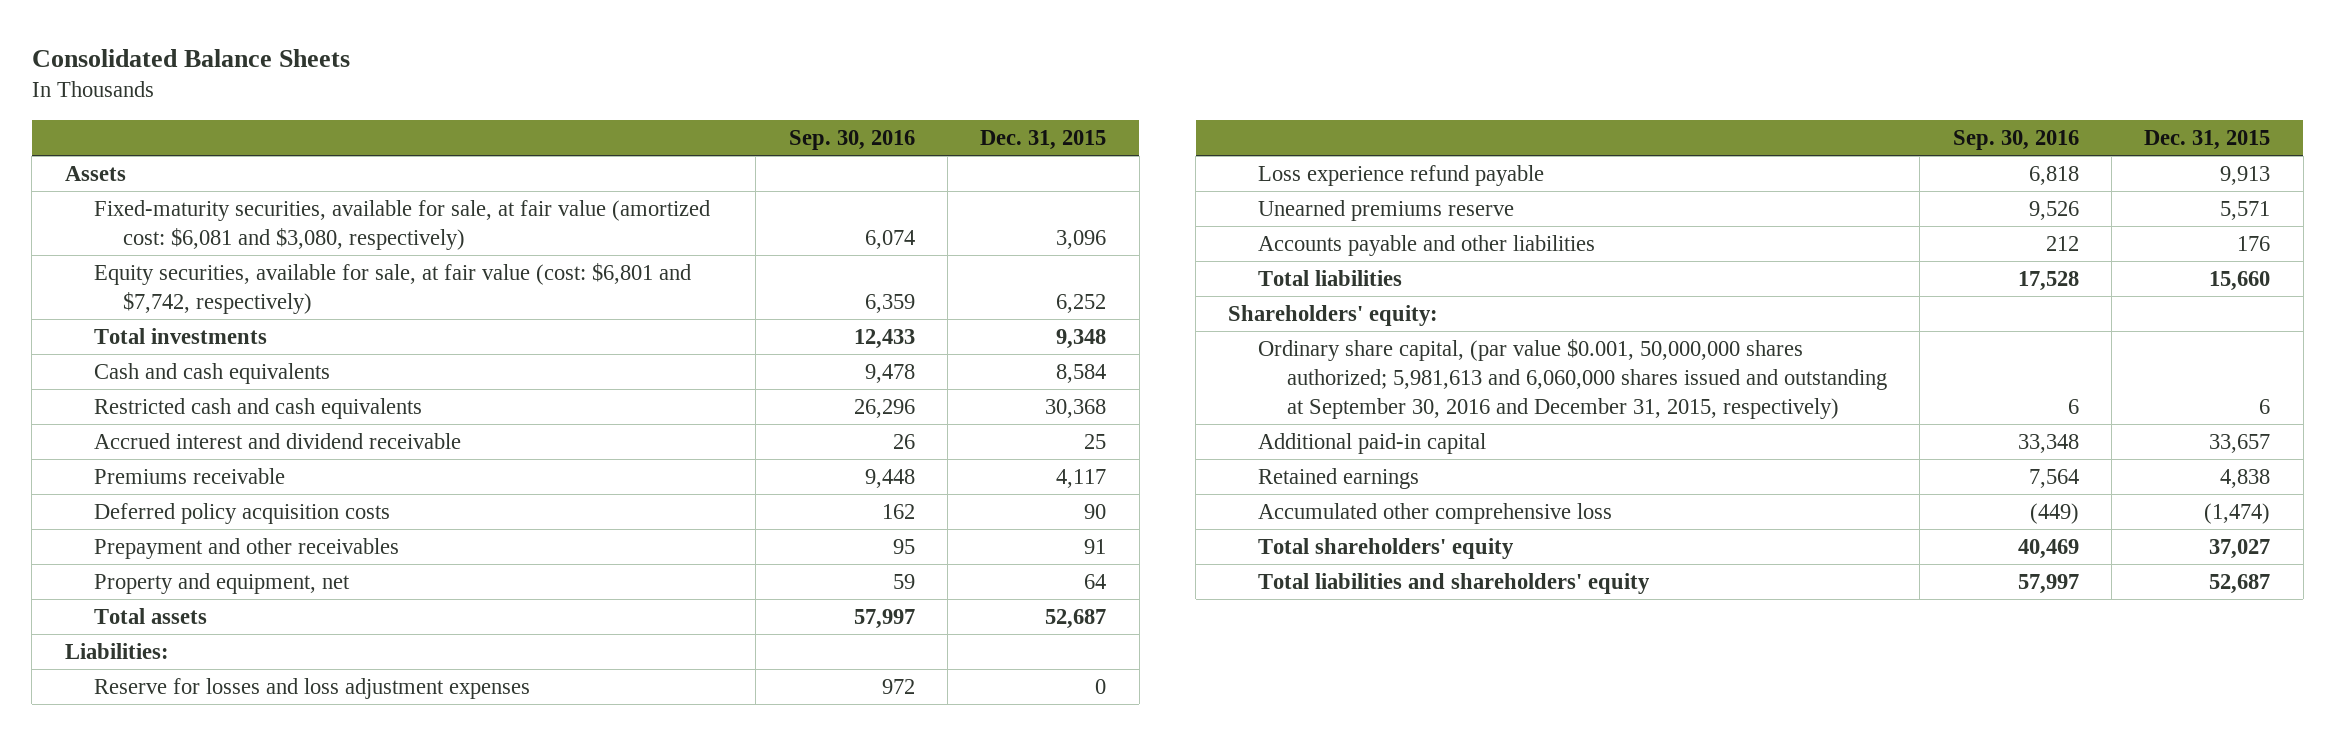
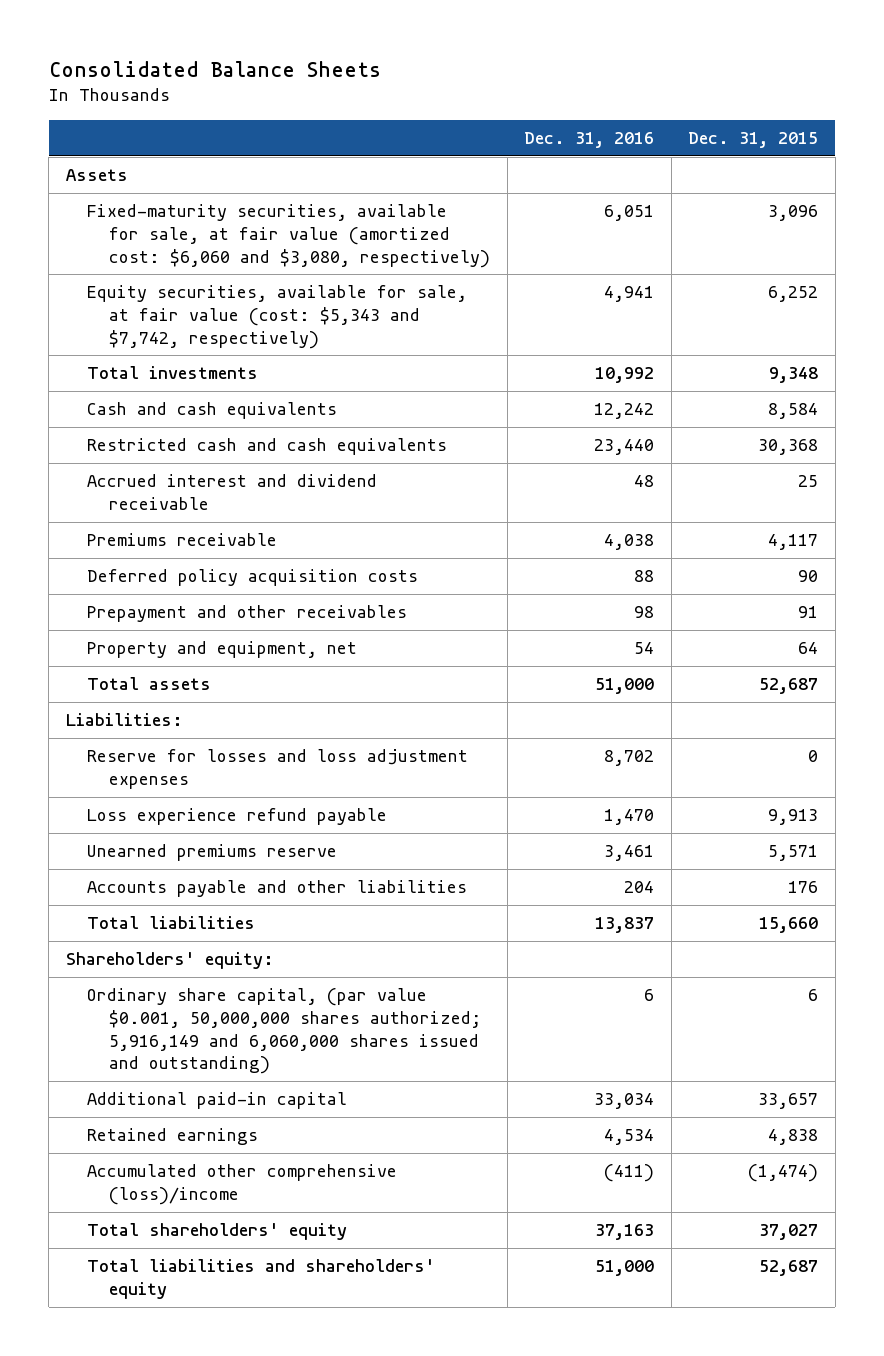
- | Sep. 30, 2016 | Dec. 31, 2015
+ | Dec. 31, 2016 | Dec. 31, 2015
- Fixed-maturity securities, available for sale, at fair value (amortized cost: $6,081 and $3,080, respectively) | 6,074 | 3,096
- Equity securities, available for sale, at fair value (cost: $6,801 and $7,742, respectively) | 6,359 | 6,252
+ Fixed-maturity securities, available for sale, at fair value (amortized cost: $6,060 and $3,080, respectively) | 6,051 | 3,096
+ Equity securities, available for sale, at fair value (cost: $5,343 and $7,742, respectively) | 4,941 | 6,252
- Ordinary share capital, (par value $0.001, 50,000,000 shares authorized; 5,981,613 and 6,060,000 shares issued and outstanding at September 30, 2016 and December 31, 2015, respectively) | 6 | 6
+ Ordinary share capital, (par value $0.001, 50,000,000 shares authorized; 5,916,149 and 6,060,000 shares issued and outstanding) | 6 | 6
- Accumulated other comprehensive loss | (449) | (1,474)
+ Accumulated other comprehensive (loss)/income | (411) | (1,474)

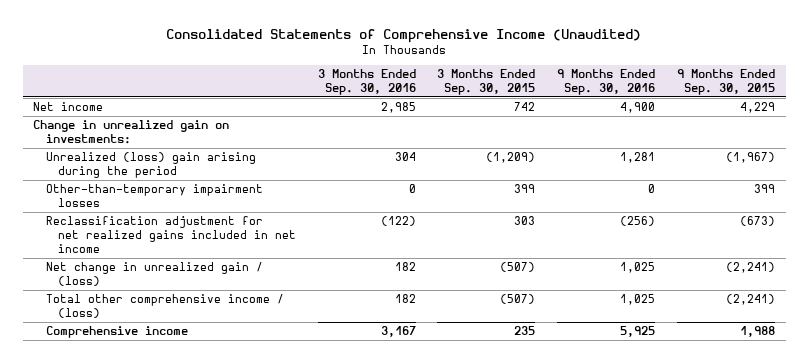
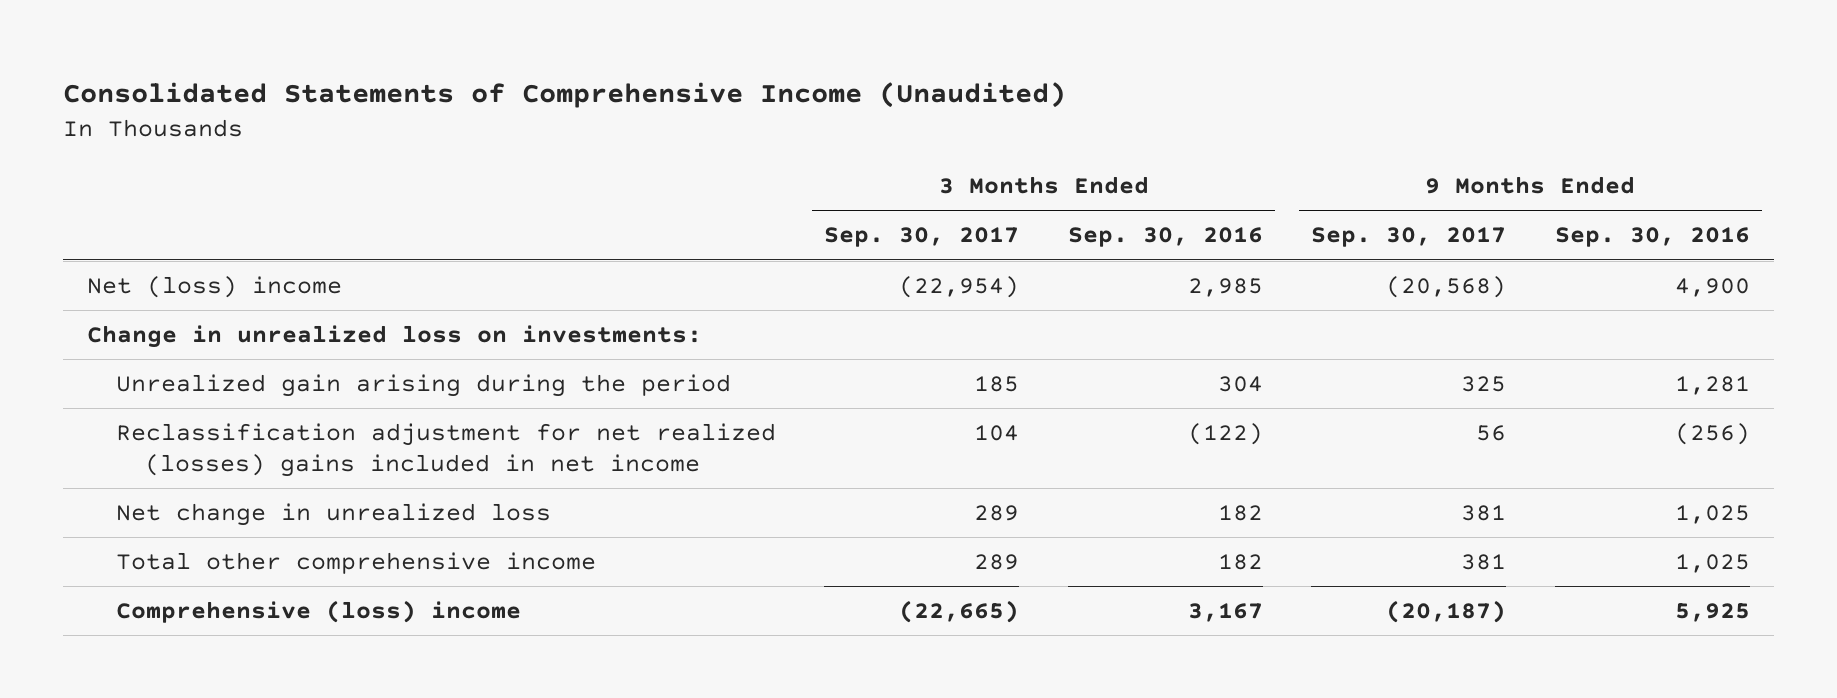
- | 3 Months Ended Sep. 30, 2016 | 3 Months Ended Sep. 30, 2015 | 9 Months Ended Sep. 30, 2016 | 9 Months Ended Sep. 30, 2015
+ | 3 Months Ended Sep. 30, 2017 | 3 Months Ended Sep. 30, 2016 | 9 Months Ended Sep. 30, 2017 | 9 Months Ended Sep. 30, 2016
- Net income | 2,985 | 742 | 4,900 | 4,229
- Change in unrealized gain on investments:
- Unrealized (loss) gain arising during the period | 304 | (1,209) | 1,281 | (1,967)
- Other-than-temporary impairment losses | 0 | 399 | 0 | 399
- Reclassification adjustment for net realized gains included in net income | (122) | 303 | (256) | (673)
- Net change in unrealized gain / (loss) | 182 | (507) | 1,025 | (2,241)
- Total other comprehensive income / (loss) | 182 | (507) | 1,025 | (2,241)
- Comprehensive income | 3,167 | 235 | 5,925 | 1,988
+ Net (loss) income | (22,954) | 2,985 | (20,568) | 4,900
+ Change in unrealized loss on investments:
+ Unrealized gain arising during the period | 185 | 304 | 325 | 1,281
+ Reclassification adjustment for net realized (losses) gains included in net income | 104 | (122) | 56 | (256)
+ Net change in unrealized loss | 289 | 182 | 381 | 1,025
+ Total other comprehensive income | 289 | 182 | 381 | 1,025
+ Comprehensive (loss) income | (22,665) | 3,167 | (20,187) | 5,925

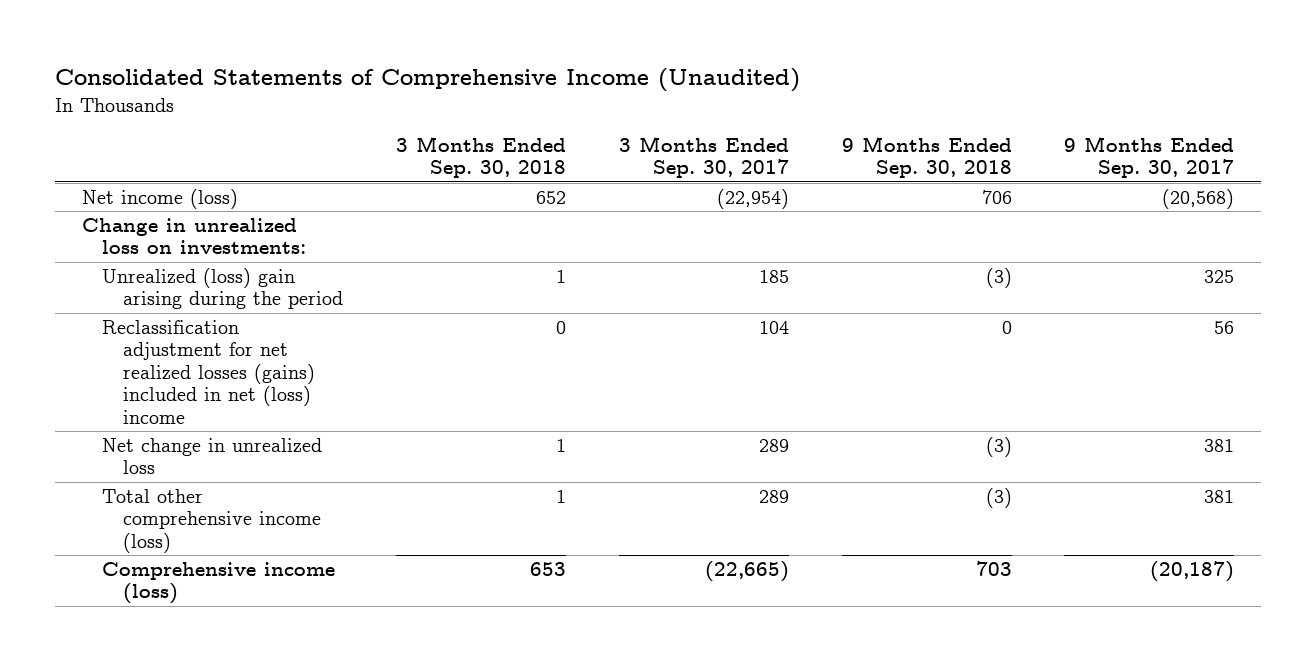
- | 3 Months Ended Sep. 30, 2017 | 3 Months Ended Sep. 30, 2016 | 9 Months Ended Sep. 30, 2017 | 9 Months Ended Sep. 30, 2016
+ | 3 Months Ended Sep. 30, 2018 | 3 Months Ended Sep. 30, 2017 | 9 Months Ended Sep. 30, 2018 | 9 Months Ended Sep. 30, 2017
- Net (loss) income | (22,954) | 2,985 | (20,568) | 4,900
+ Net income (loss) | 652 | (22,954) | 706 | (20,568)
- Unrealized gain arising during the period | 185 | 304 | 325 | 1,281
- Reclassification adjustment for net realized (losses) gains included in net income | 104 | (122) | 56 | (256)
+ Unrealized (loss) gain arising during the period | 1 | 185 | (3) | 325
+ Reclassification adjustment for net realized losses (gains) included in net (loss) income | 0 | 104 | 0 | 56
- Total other comprehensive income | 289 | 182 | 381 | 1,025
- Comprehensive (loss) income | (22,665) | 3,167 | (20,187) | 5,925
+ Total other comprehensive income (loss) | 1 | 289 | (3) | 381
+ Comprehensive income (loss) | 653 | (22,665) | 703 | (20,187)

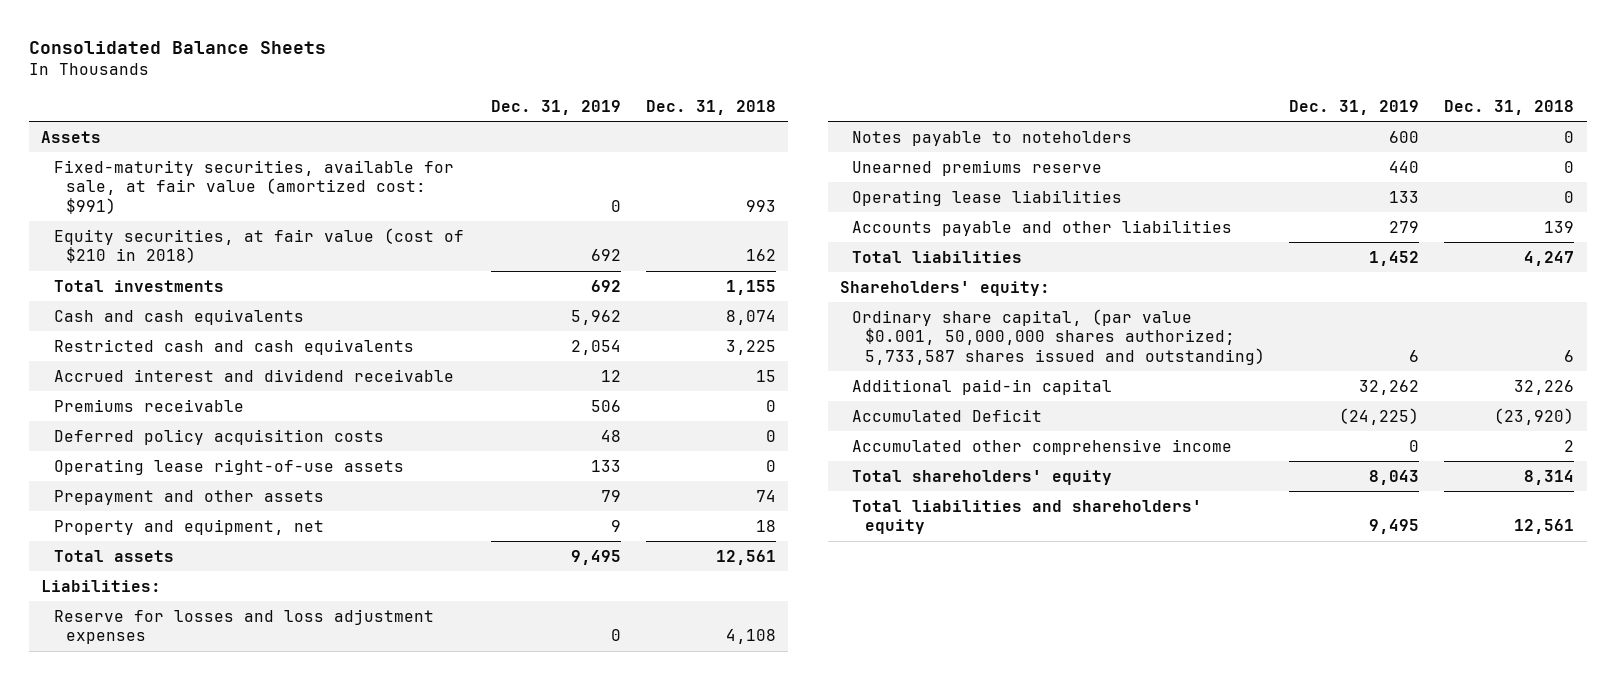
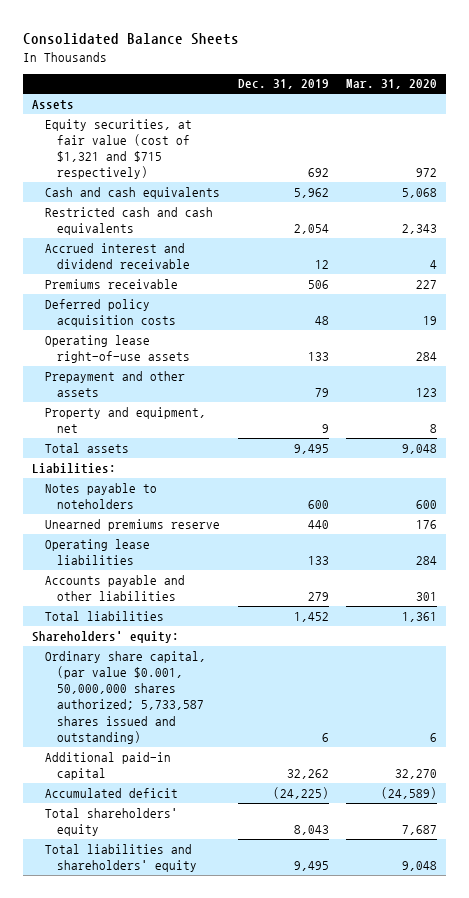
- | Dec. 31, 2019 | Dec. 31, 2018
+ | Dec. 31, 2019 | Mar. 31, 2020
- Fixed-maturity securities, available for sale, at fair value (amortized cost: $991) | 0 | 993
- Equity securities, at fair value (cost of $210 in 2018) | 692 | 162
- Total investments | 692 | 1,155
+ Equity securities, at fair value (cost of $1,321 and $715 respectively) | 692 | 972
- Reserve for losses and loss adjustment expenses | 0 | 4,108
- Accumulated Deficit | (24,225) | (23,920)
- Accumulated other comprehensive income | 0 | 2
+ Accumulated deficit | (24,225) | (24,589)

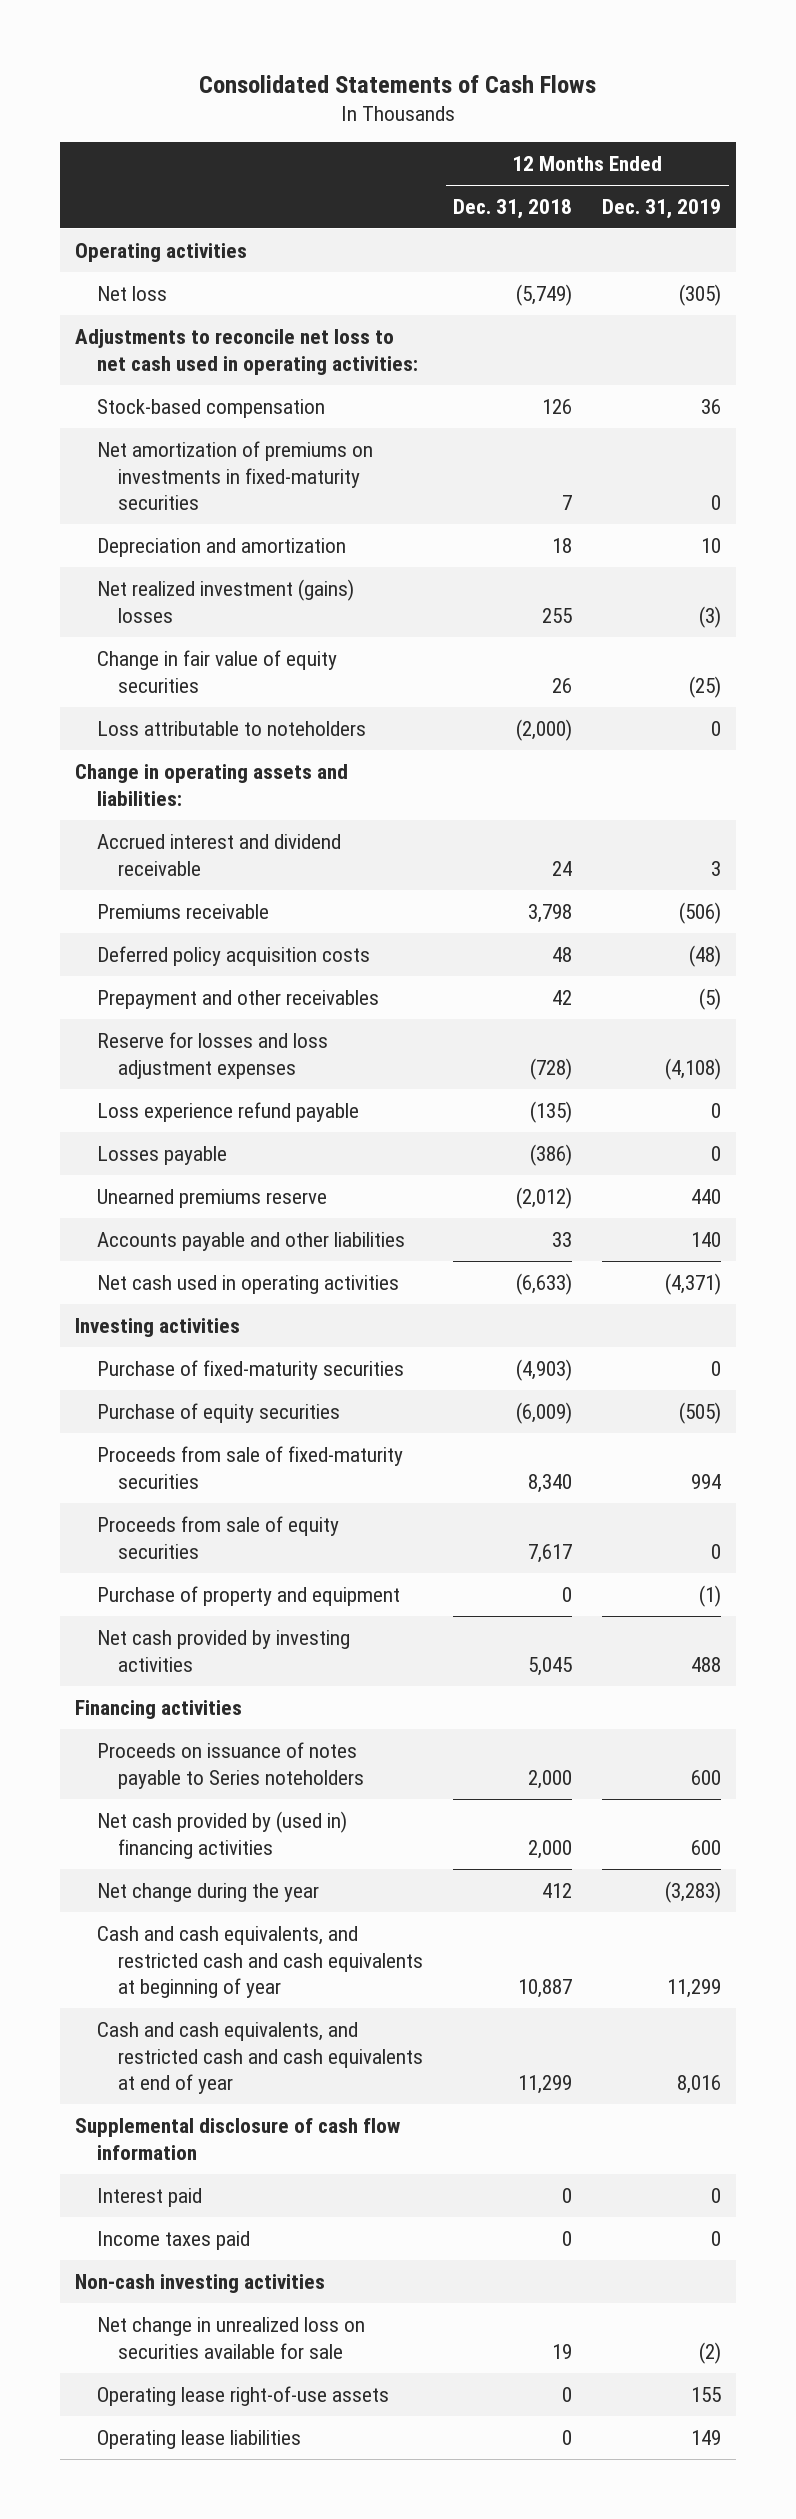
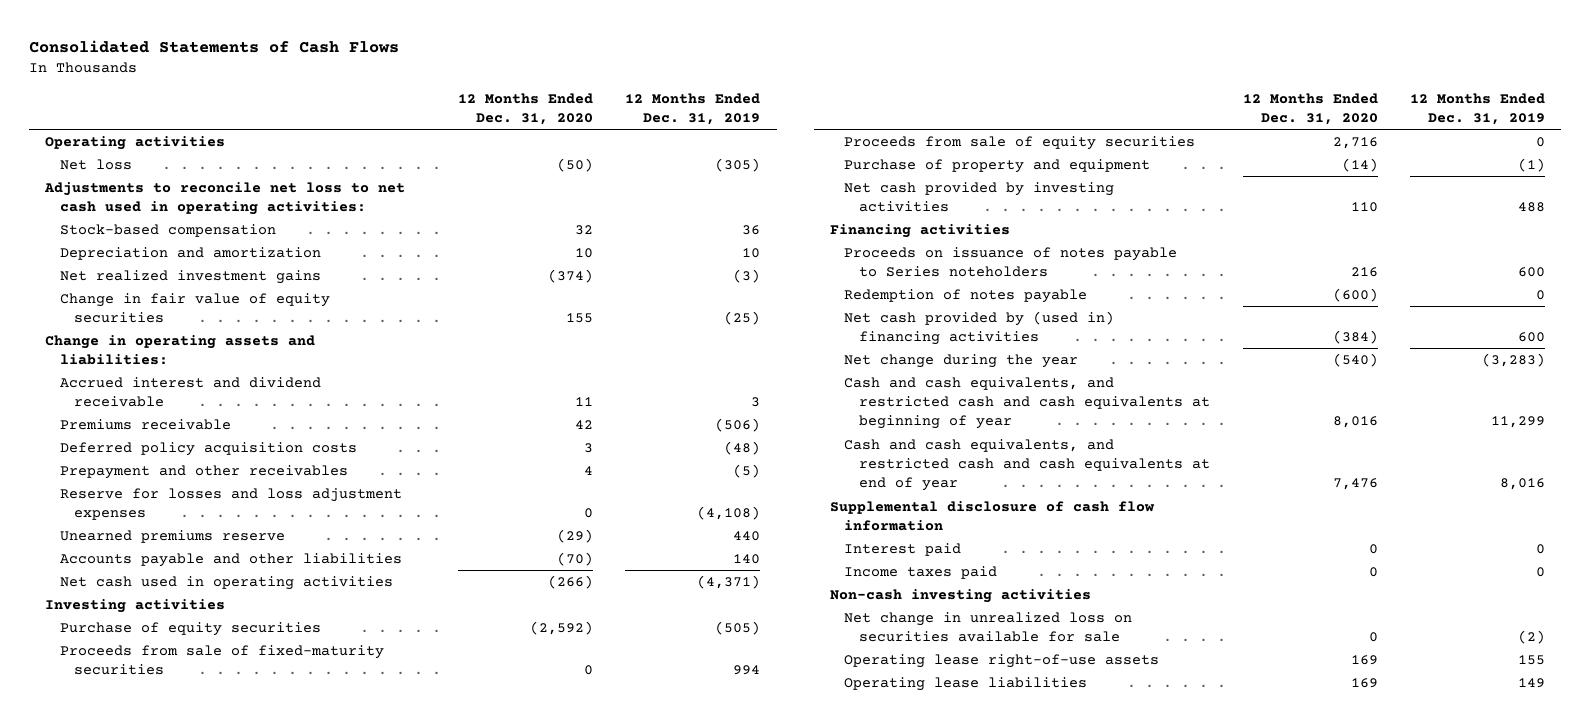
- | 12 Months Ended Dec. 31, 2018 | 12 Months Ended Dec. 31, 2019
+ | 12 Months Ended Dec. 31, 2020 | 12 Months Ended Dec. 31, 2019
- Net amortization of premiums on investments in fixed-maturity securities | 7 | 0
- Net realized investment (gains) losses | 255 | (3)
+ Net realized investment gains | (374) | (3)
- Loss attributable to noteholders | (2,000) | 0
- Loss experience refund payable | (135) | 0
- Losses payable | (386) | 0
- Purchase of fixed-maturity securities | (4,903) | 0
+ Redemption of notes payable | (600) | 0

